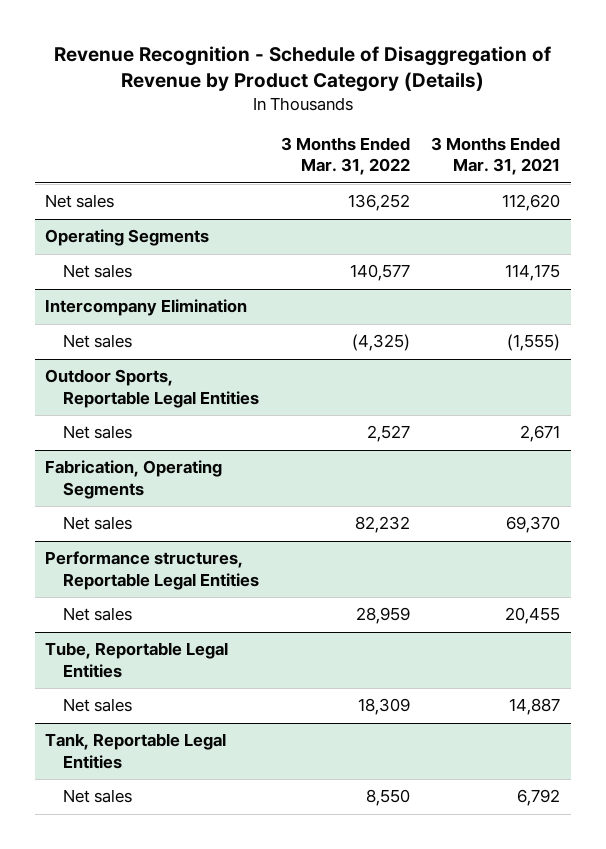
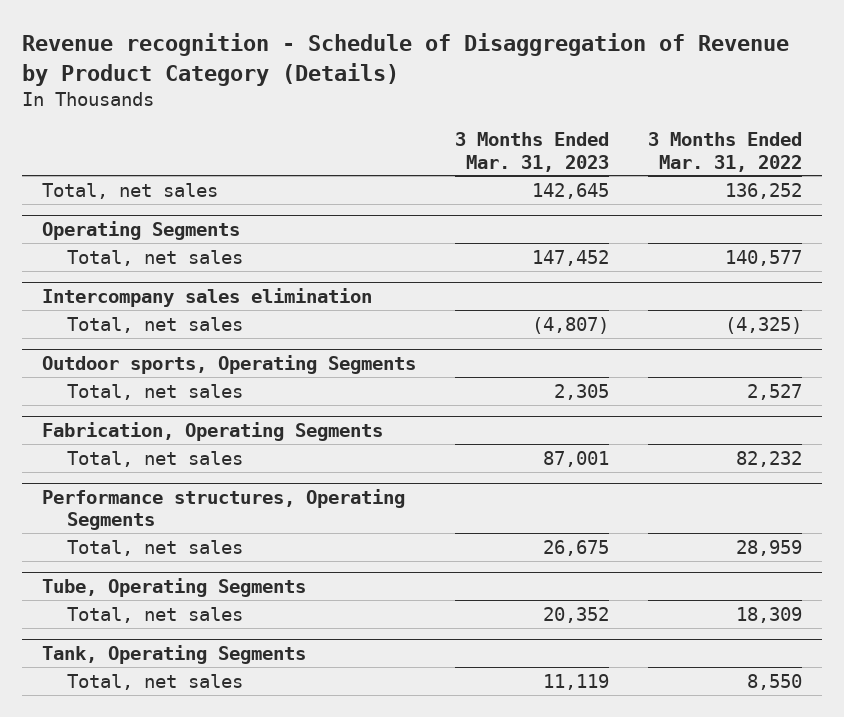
- Revenue Recognition - Schedule of Disaggregation of Revenue by Product Category (Details)
+ Revenue recognition - Schedule of Disaggregation of Revenue by Product Category (Details)
- | 3 Months Ended Mar. 31, 2022 | 3 Months Ended Mar. 31, 2021
+ | 3 Months Ended Mar. 31, 2023 | 3 Months Ended Mar. 31, 2022
- Net sales | 136,252 | 112,620
+ Total, net sales | 142,645 | 136,252
@ Operating Segments
- Net sales | 140,577 | 114,175
- Intercompany Elimination
- Net sales | (4,325) | (1,555)
- Outdoor Sports, Reportable Legal Entities
- Net sales | 2,527 | 2,671
@ Operating Segments
+ Total, net sales | 147,452 | 140,577
+ Intercompany sales elimination
+ Total, net sales | (4,807) | (4,325)
+ Outdoor sports, Operating Segments
+ Total, net sales | 2,305 | 2,527
@ Fabrication, Operating Segments
- Net sales | 82,232 | 69,370
- Performance structures, Reportable Legal Entities
- Net sales | 28,959 | 20,455
- Tube, Reportable Legal Entities
- Net sales | 18,309 | 14,887
- Tank, Reportable Legal Entities
- Net sales | 8,550 | 6,792
@ Fabrication, Operating Segments
+ Total, net sales | 87,001 | 82,232
+ Performance structures, Operating Segments
+ Total, net sales | 26,675 | 28,959
+ Tube, Operating Segments
+ Total, net sales | 20,352 | 18,309
+ Tank, Operating Segments
+ Total, net sales | 11,119 | 8,550

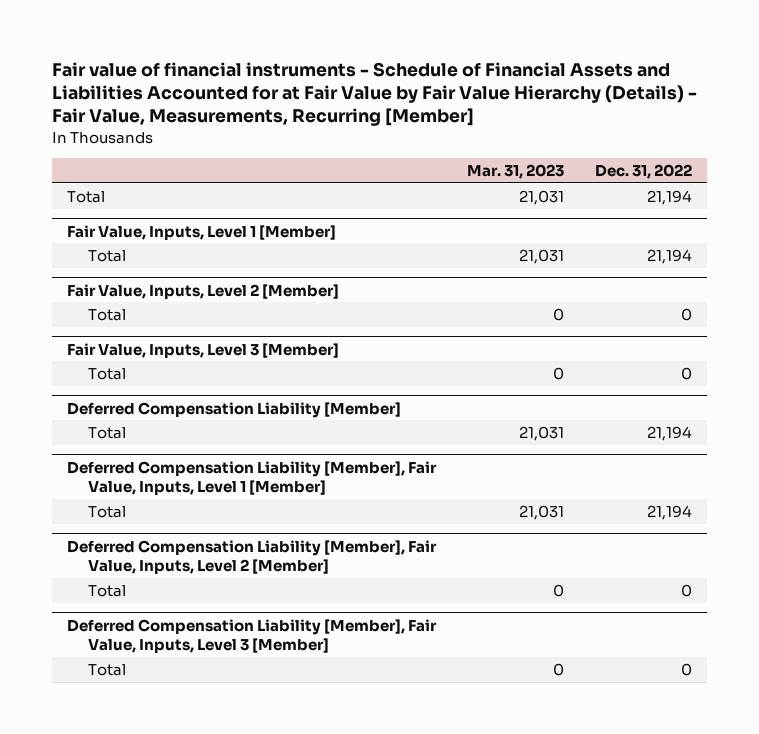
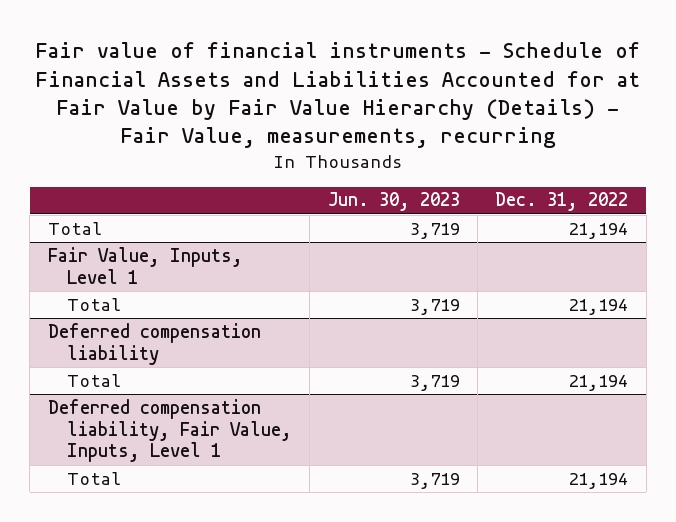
- Fair value of financial instruments - Schedule of Financial Assets and Liabilities Accounted for at Fair Value by Fair Value Hierarchy (Details) - Fair Value, Measurements, Recurring [Member]
+ Fair value of financial instruments - Schedule of Financial Assets and Liabilities Accounted for at Fair Value by Fair Value Hierarchy (Details) - Fair Value, measurements, recurring
- | Mar. 31, 2023 | Dec. 31, 2022
+ | Jun. 30, 2023 | Dec. 31, 2022
- Fair Value, Inputs, Level 1 [Member]
+ Fair Value, Inputs, Level 1
- Fair Value, Inputs, Level 2 [Member]
- Total | 0 | 0
- Fair Value, Inputs, Level 3 [Member]
- Total | 0 | 0
- Deferred Compensation Liability [Member]
+ Deferred compensation liability
- Deferred Compensation Liability [Member], Fair Value, Inputs, Level 1 [Member]
+ Deferred compensation liability, Fair Value, Inputs, Level 1
- Deferred Compensation Liability [Member], Fair Value, Inputs, Level 2 [Member]
- Total | 0 | 0
- Deferred Compensation Liability [Member], Fair Value, Inputs, Level 3 [Member]
- Total | 0 | 0

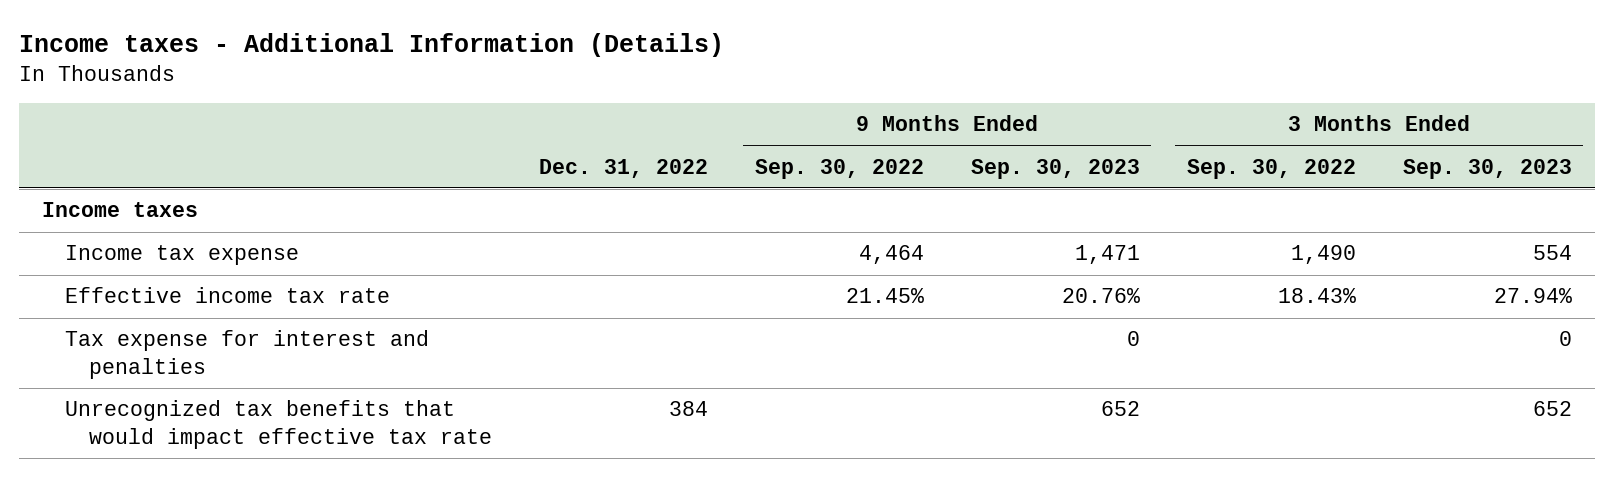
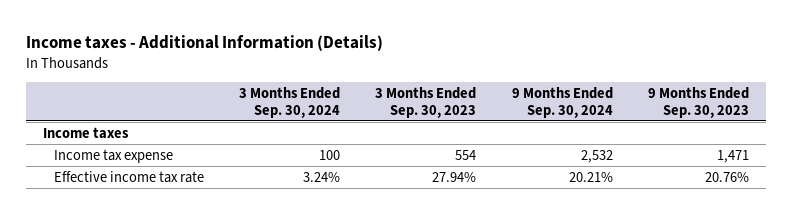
- | Dec. 31, 2022 | 9 Months Ended Sep. 30, 2022 | 9 Months Ended Sep. 30, 2023 | 3 Months Ended Sep. 30, 2022 | 3 Months Ended Sep. 30, 2023
+ | 3 Months Ended Sep. 30, 2024 | 3 Months Ended Sep. 30, 2023 | 9 Months Ended Sep. 30, 2024 | 9 Months Ended Sep. 30, 2023
- Tax expense for interest and penalties | | | 0 | | 0
- Unrecognized tax benefits that would impact effective tax rate | 384 | | 652 | | 652

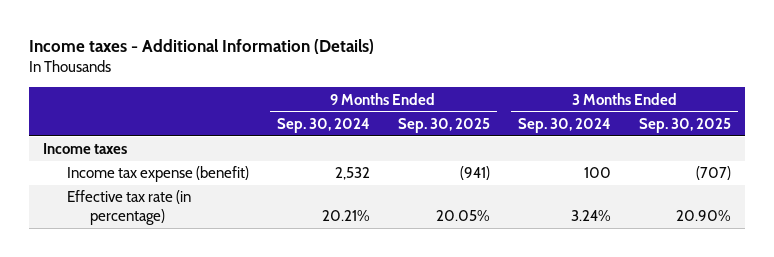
- | 3 Months Ended Sep. 30, 2024 | 3 Months Ended Sep. 30, 2023 | 9 Months Ended Sep. 30, 2024 | 9 Months Ended Sep. 30, 2023
+ | 9 Months Ended Sep. 30, 2024 | 9 Months Ended Sep. 30, 2025 | 3 Months Ended Sep. 30, 2024 | 3 Months Ended Sep. 30, 2025
- Income tax expense | 100 | 554 | 2,532 | 1,471
- Effective income tax rate | 3.24% | 27.94% | 20.21% | 20.76%
+ Income tax expense (benefit) | 2,532 | (941) | 100 | (707)
+ Effective tax rate (in percentage) | 20.21% | 20.05% | 3.24% | 20.90%

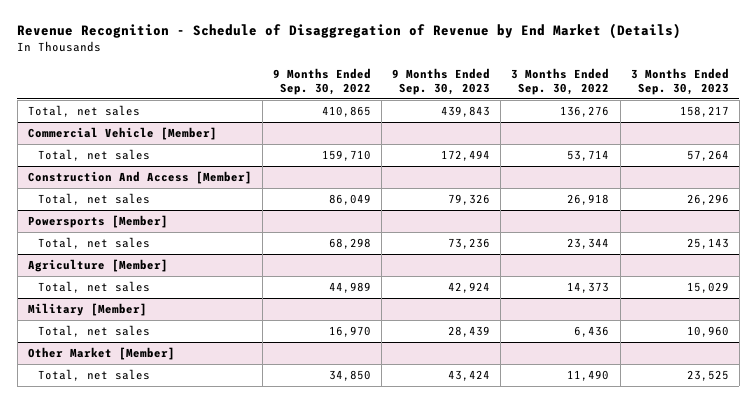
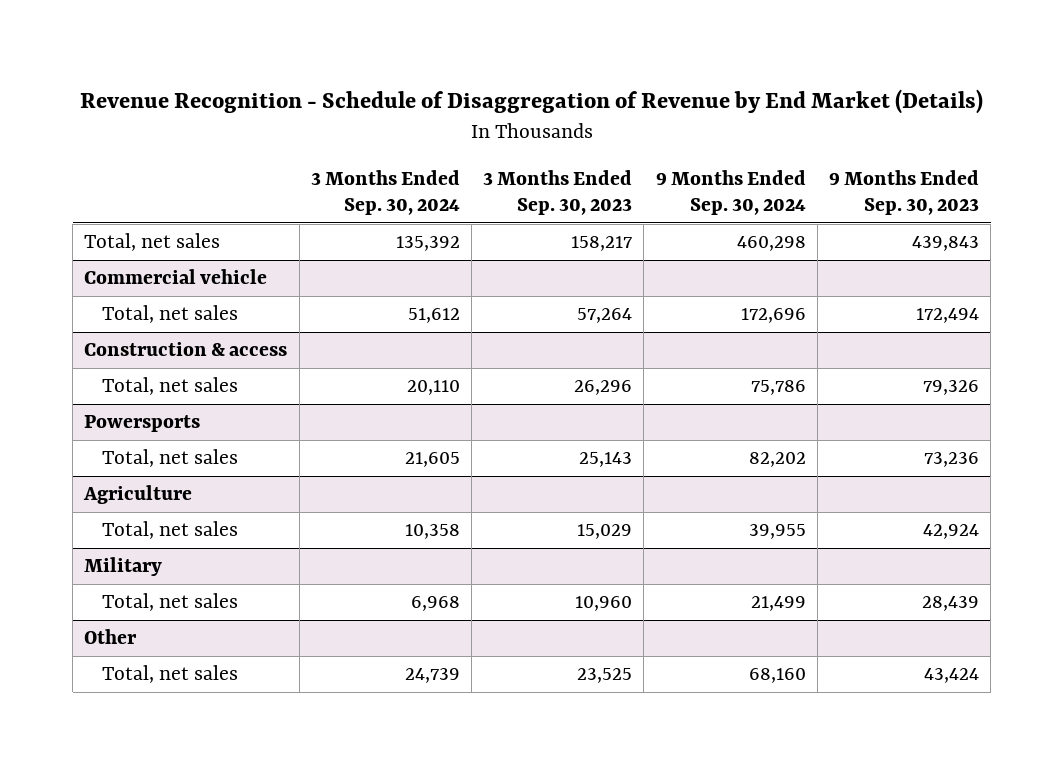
- | 9 Months Ended Sep. 30, 2022 | 9 Months Ended Sep. 30, 2023 | 3 Months Ended Sep. 30, 2022 | 3 Months Ended Sep. 30, 2023
+ | 3 Months Ended Sep. 30, 2024 | 3 Months Ended Sep. 30, 2023 | 9 Months Ended Sep. 30, 2024 | 9 Months Ended Sep. 30, 2023
- Commercial Vehicle [Member]
+ Commercial vehicle
- Construction And Access [Member]
+ Construction & access
- Powersports [Member]
+ Powersports
- Agriculture [Member]
+ Agriculture
- Military [Member]
+ Military
- Other Market [Member]
+ Other

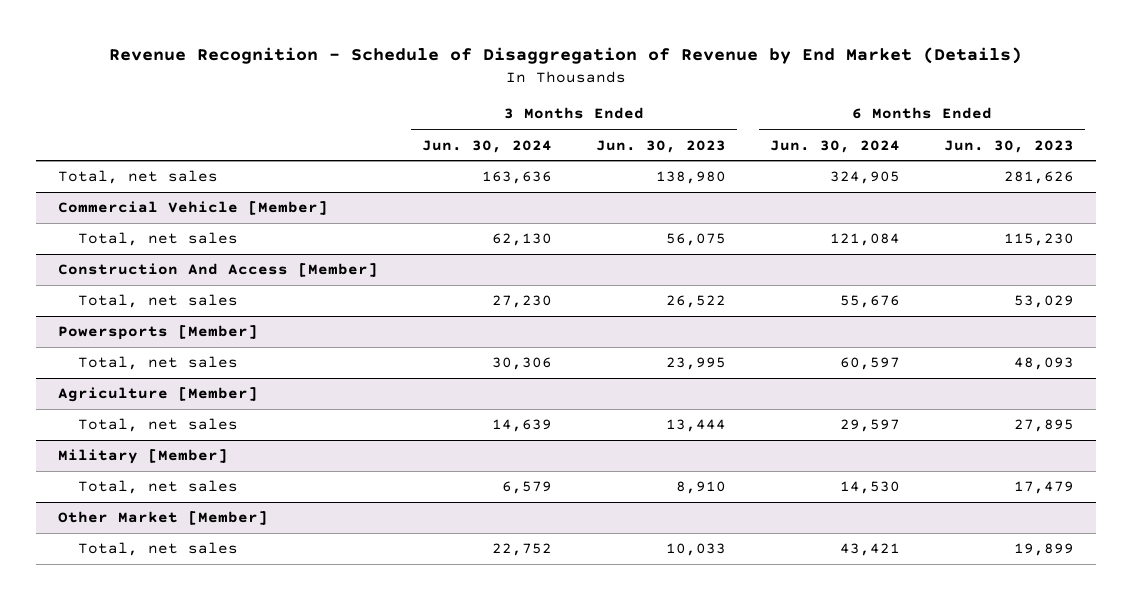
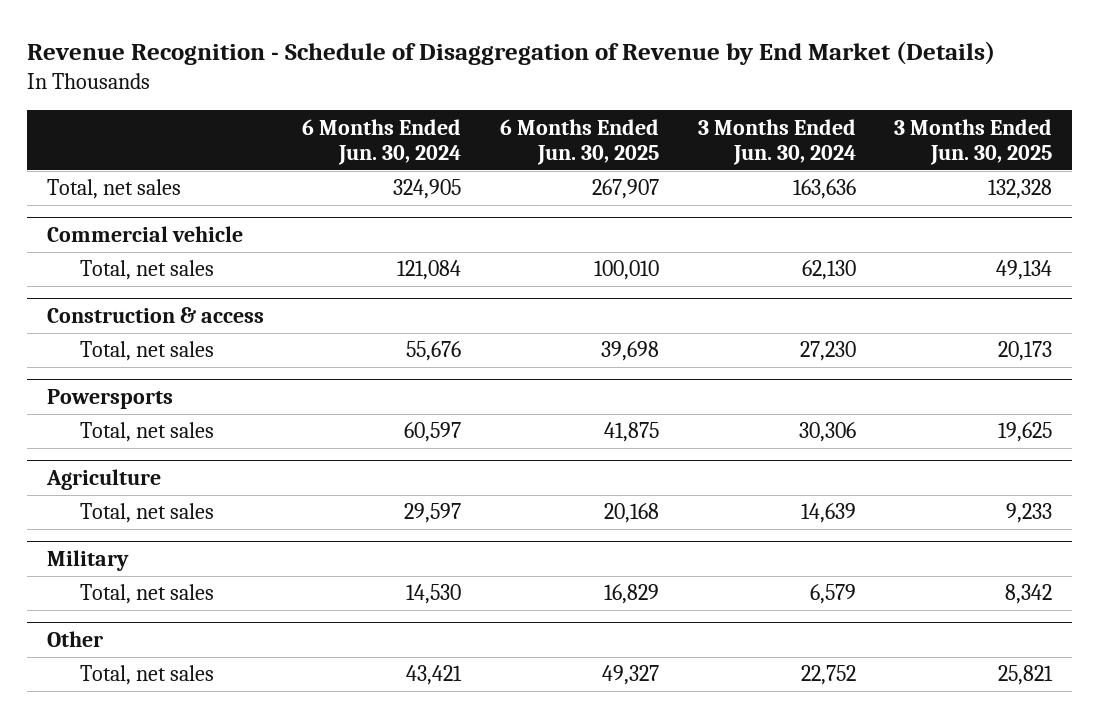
- | 3 Months Ended Jun. 30, 2024 | 3 Months Ended Jun. 30, 2023 | 6 Months Ended Jun. 30, 2024 | 6 Months Ended Jun. 30, 2023
+ | 6 Months Ended Jun. 30, 2024 | 6 Months Ended Jun. 30, 2025 | 3 Months Ended Jun. 30, 2024 | 3 Months Ended Jun. 30, 2025
- Commercial Vehicle [Member]
+ Commercial vehicle
- Construction And Access [Member]
+ Construction & access
- Powersports [Member]
+ Powersports
- Agriculture [Member]
+ Agriculture
- Military [Member]
+ Military
- Other Market [Member]
+ Other

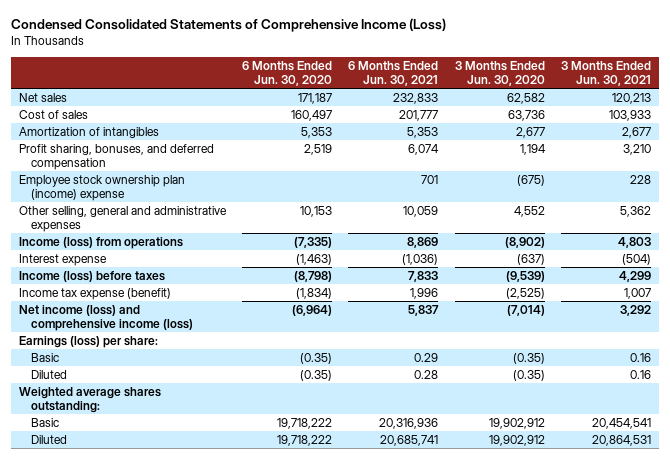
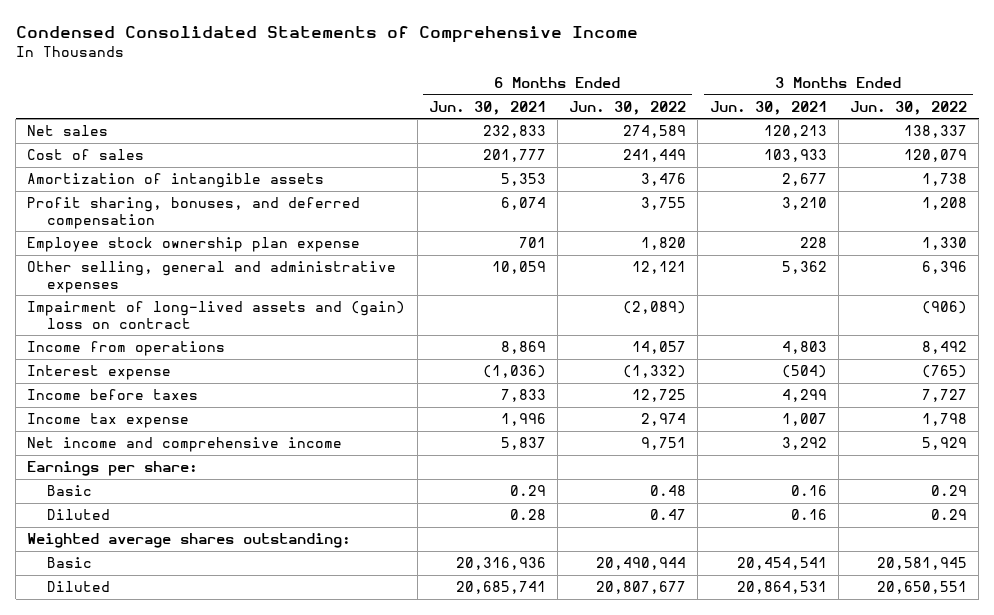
- Condensed Consolidated Statements of Comprehensive Income (Loss)
+ Condensed Consolidated Statements of Comprehensive Income
- | 6 Months Ended Jun. 30, 2020 | 6 Months Ended Jun. 30, 2021 | 3 Months Ended Jun. 30, 2020 | 3 Months Ended Jun. 30, 2021
+ | 6 Months Ended Jun. 30, 2021 | 6 Months Ended Jun. 30, 2022 | 3 Months Ended Jun. 30, 2021 | 3 Months Ended Jun. 30, 2022
- Amortization of intangibles | 5,353 | 5,353 | 2,677 | 2,677
+ Amortization of intangible assets | 5,353 | 3,476 | 2,677 | 1,738
- Employee stock ownership plan (income) expense | | 701 | (675) | 228
+ Employee stock ownership plan expense | 701 | 1,820 | 228 | 1,330
- Income (loss) from operations | (7,335) | 8,869 | (8,902) | 4,803
+ Impairment of long-lived assets and (gain) loss on contract | | (2,089) | | (906)
+ Income from operations | 8,869 | 14,057 | 4,803 | 8,492
- Income (loss) before taxes | (8,798) | 7,833 | (9,539) | 4,299
- Income tax expense (benefit) | (1,834) | 1,996 | (2,525) | 1,007
- Net income (loss) and comprehensive income (loss) | (6,964) | 5,837 | (7,014) | 3,292
- Earnings (loss) per share:
+ Income before taxes | 7,833 | 12,725 | 4,299 | 7,727
+ Income tax expense | 1,996 | 2,974 | 1,007 | 1,798
+ Net income and comprehensive income | 5,837 | 9,751 | 3,292 | 5,929
+ Earnings per share:

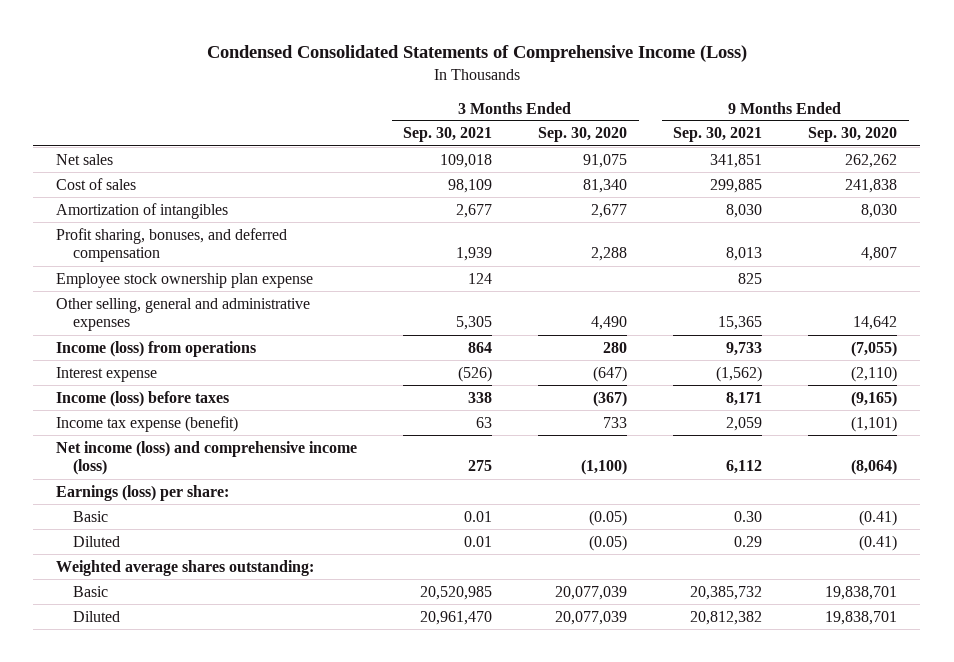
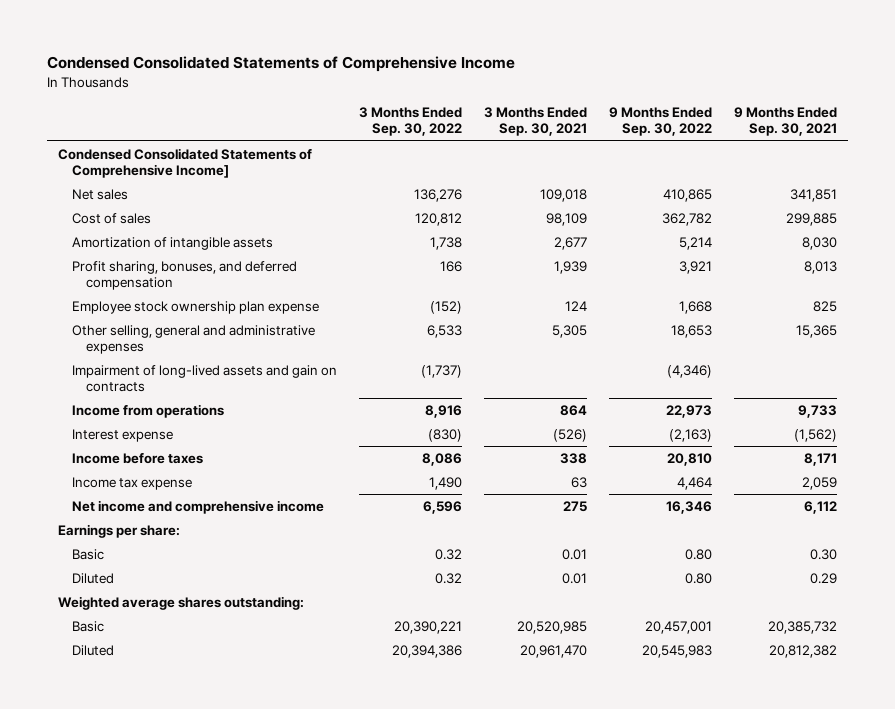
- Condensed Consolidated Statements of Comprehensive Income (Loss)
+ Condensed Consolidated Statements of Comprehensive Income
- | 3 Months Ended Sep. 30, 2021 | 3 Months Ended Sep. 30, 2020 | 9 Months Ended Sep. 30, 2021 | 9 Months Ended Sep. 30, 2020
+ | 3 Months Ended Sep. 30, 2022 | 3 Months Ended Sep. 30, 2021 | 9 Months Ended Sep. 30, 2022 | 9 Months Ended Sep. 30, 2021
+ Condensed Consolidated Statements of Comprehensive Income]
- Amortization of intangibles | 2,677 | 2,677 | 8,030 | 8,030
+ Amortization of intangible assets | 1,738 | 2,677 | 5,214 | 8,030
- Income (loss) from operations | 864 | 280 | 9,733 | (7,055)
+ Impairment of long-lived assets and gain on contracts | (1,737) | | (4,346) |
+ Income from operations | 8,916 | 864 | 22,973 | 9,733
- Income (loss) before taxes | 338 | (367) | 8,171 | (9,165)
- Income tax expense (benefit) | 63 | 733 | 2,059 | (1,101)
- Net income (loss) and comprehensive income (loss) | 275 | (1,100) | 6,112 | (8,064)
- Earnings (loss) per share:
+ Income before taxes | 8,086 | 338 | 20,810 | 8,171
+ Income tax expense | 1,490 | 63 | 4,464 | 2,059
+ Net income and comprehensive income | 6,596 | 275 | 16,346 | 6,112
+ Earnings per share:

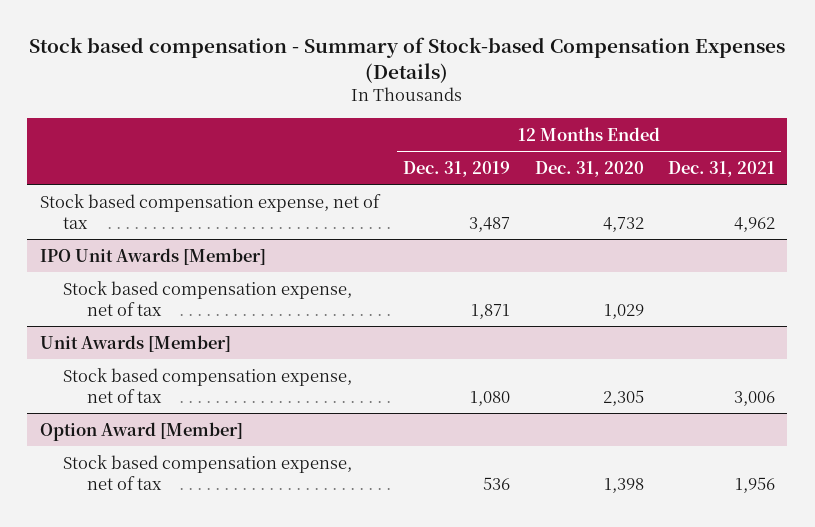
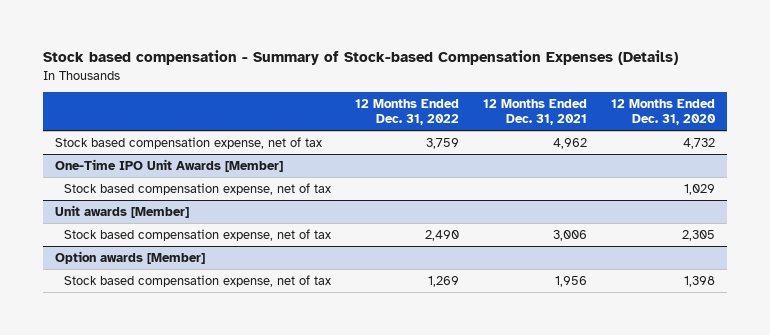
- | 12 Months Ended Dec. 31, 2019 | 12 Months Ended Dec. 31, 2020 | 12 Months Ended Dec. 31, 2021
+ | 12 Months Ended Dec. 31, 2022 | 12 Months Ended Dec. 31, 2021 | 12 Months Ended Dec. 31, 2020
- IPO Unit Awards [Member]
+ One-Time IPO Unit Awards [Member]
- Unit Awards [Member]
+ Unit awards [Member]
- Option Award [Member]
+ Option awards [Member]

